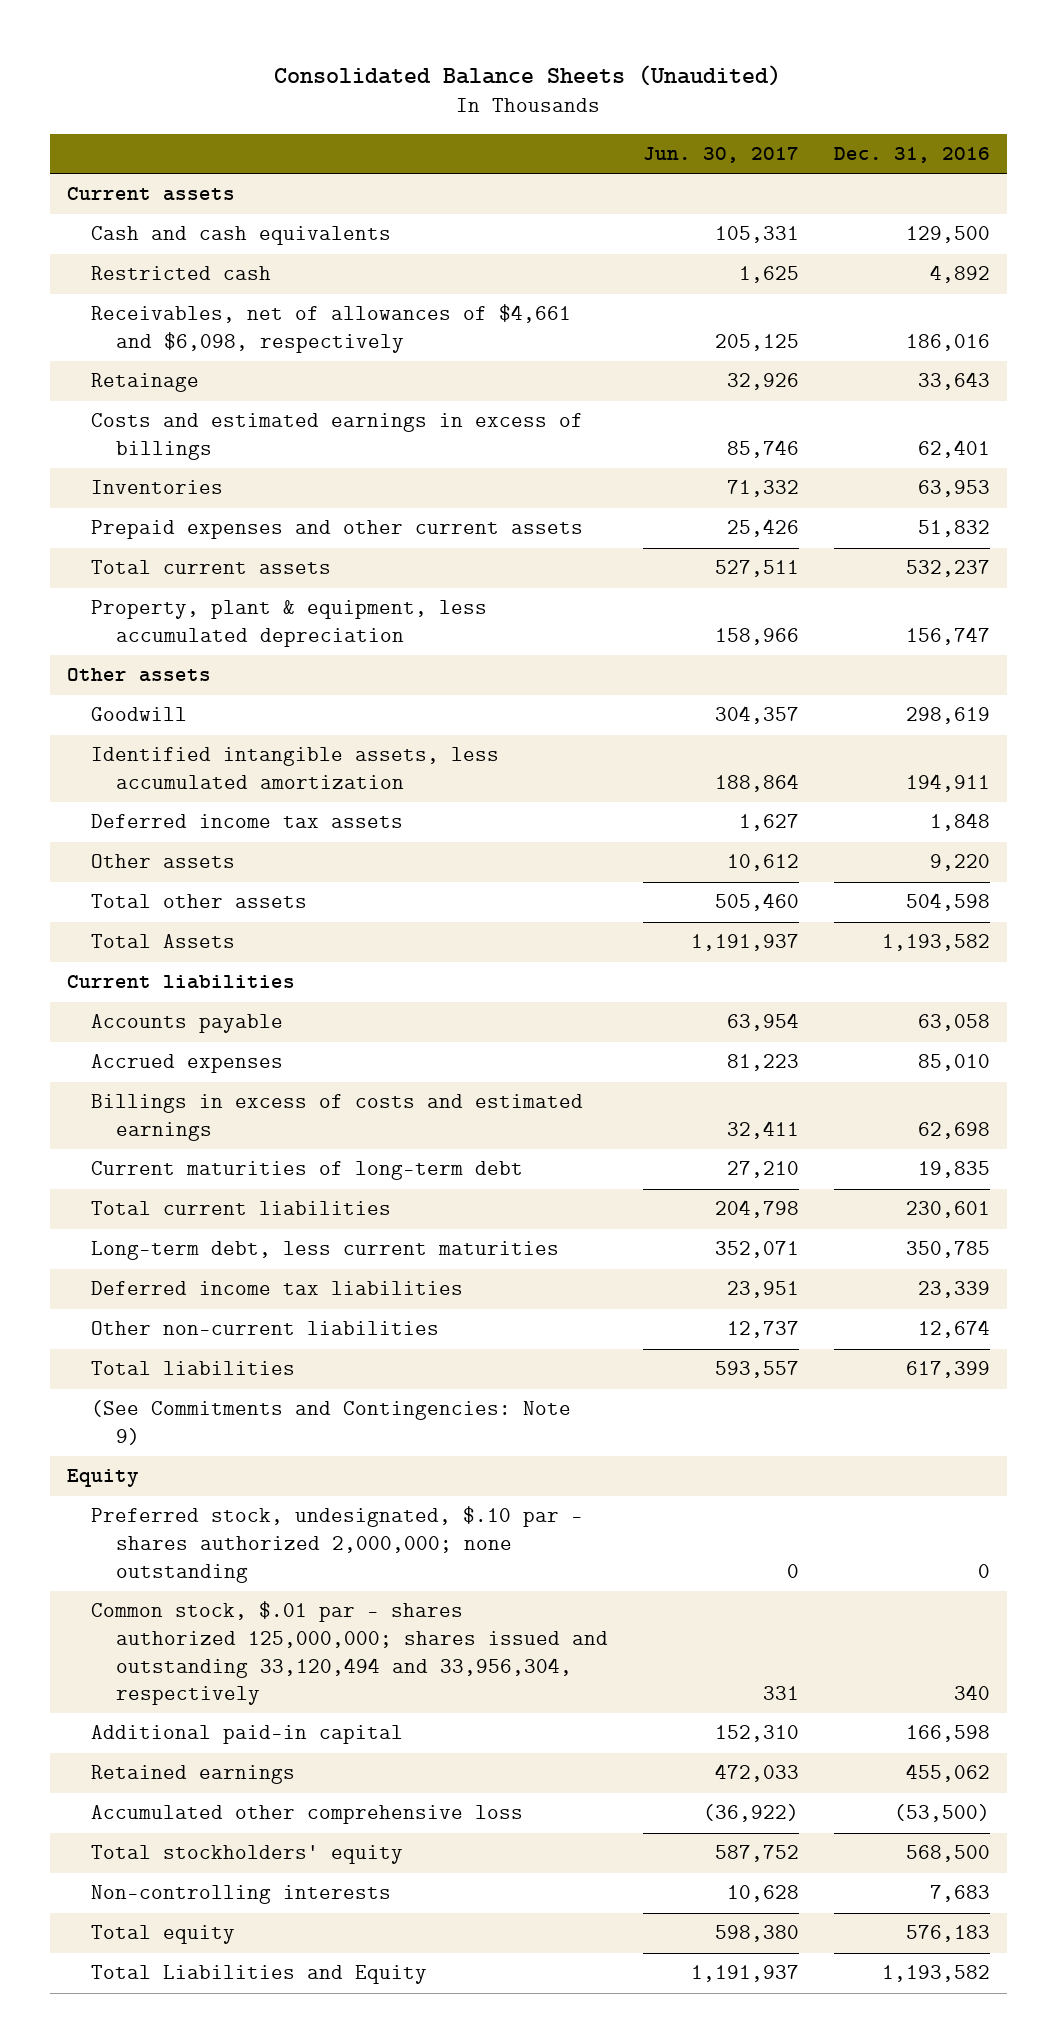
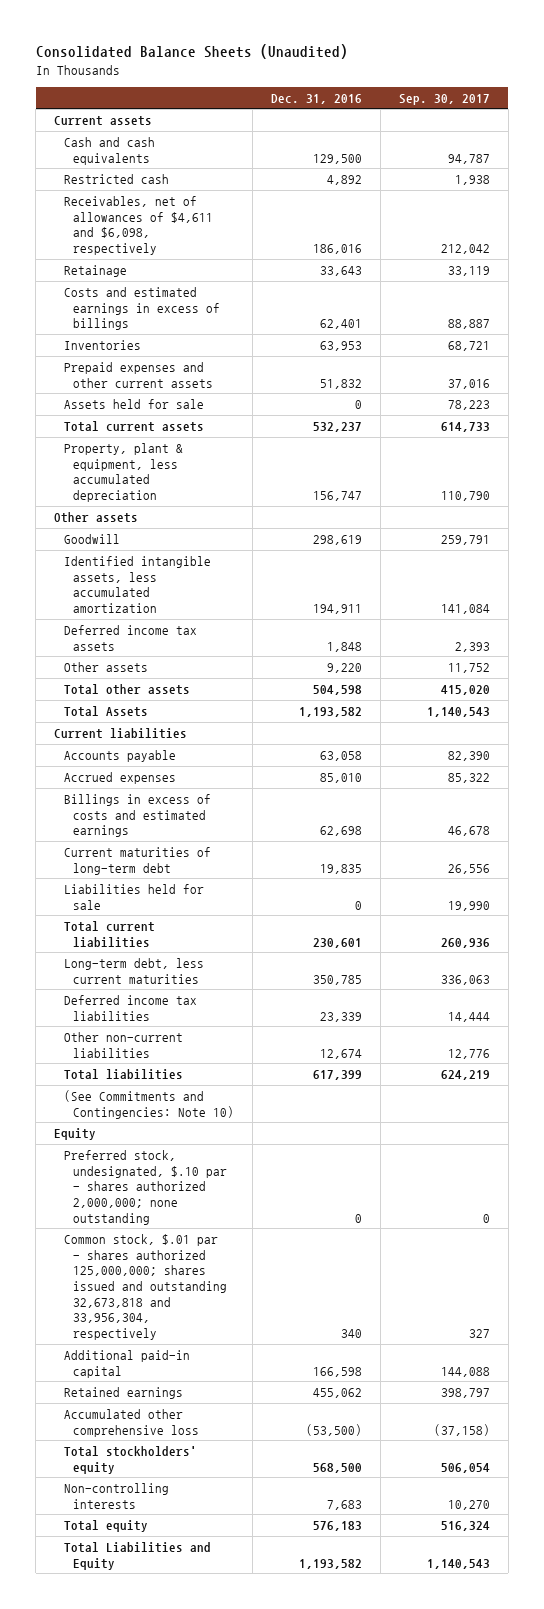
- | Jun. 30, 2017 | Dec. 31, 2016
+ | Dec. 31, 2016 | Sep. 30, 2017
- Receivables, net of allowances of $4,661 and $6,098, respectively | 205,125 | 186,016
+ Receivables, net of allowances of $4,611 and $6,098, respectively | 186,016 | 212,042
+ Assets held for sale | 0 | 78,223
+ Liabilities held for sale | 0 | 19,990
- (See Commitments and Contingencies: Note 9)
+ (See Commitments and Contingencies: Note 10)
- Common stock, $.01 par - shares authorized 125,000,000; shares issued and outstanding 33,120,494 and 33,956,304, respectively | 331 | 340
+ Common stock, $.01 par - shares authorized 125,000,000; shares issued and outstanding 32,673,818 and 33,956,304, respectively | 340 | 327

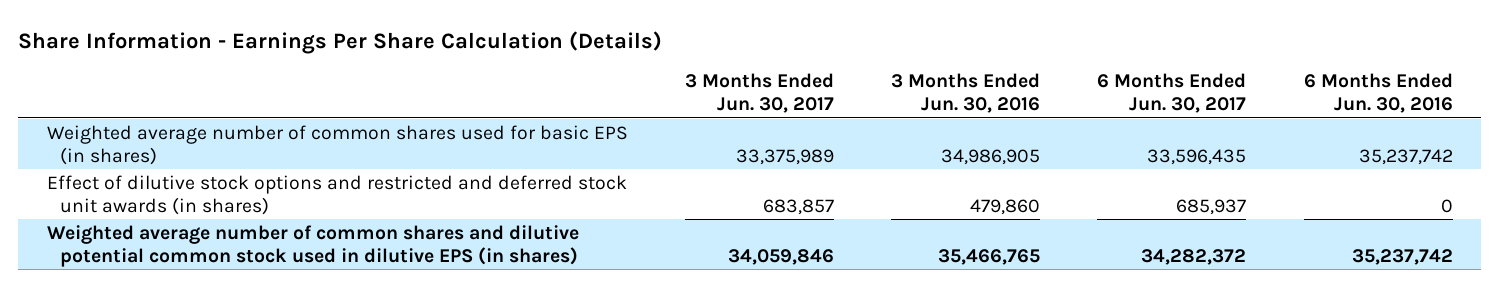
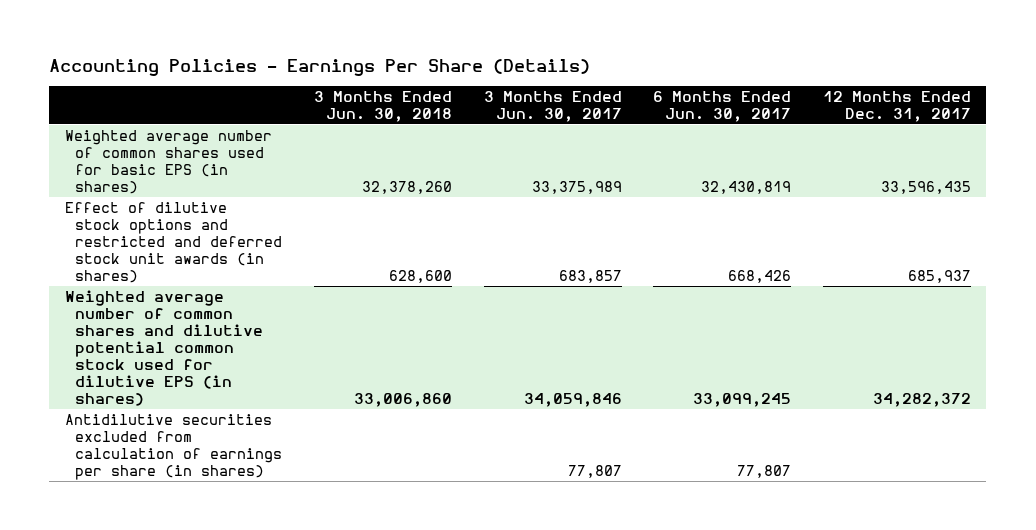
- Share Information - Earnings Per Share Calculation (Details)
+ Accounting Policies - Earnings Per Share (Details)
- | 3 Months Ended Jun. 30, 2017 | 3 Months Ended Jun. 30, 2016 | 6 Months Ended Jun. 30, 2017 | 6 Months Ended Jun. 30, 2016
+ | 3 Months Ended Jun. 30, 2018 | 3 Months Ended Jun. 30, 2017 | 6 Months Ended Jun. 30, 2017 | 12 Months Ended Dec. 31, 2017
- Weighted average number of common shares used for basic EPS (in shares) | 33,375,989 | 34,986,905 | 33,596,435 | 35,237,742
- Effect of dilutive stock options and restricted and deferred stock unit awards (in shares) | 683,857 | 479,860 | 685,937 | 0
- Weighted average number of common shares and dilutive potential common stock used in dilutive EPS (in shares) | 34,059,846 | 35,466,765 | 34,282,372 | 35,237,742
+ Weighted average number of common shares used for basic EPS (in shares) | 32,378,260 | 33,375,989 | 32,430,819 | 33,596,435
+ Effect of dilutive stock options and restricted and deferred stock unit awards (in shares) | 628,600 | 683,857 | 668,426 | 685,937
+ Weighted average number of common shares and dilutive potential common stock used for dilutive EPS (in shares) | 33,006,860 | 34,059,846 | 33,099,245 | 34,282,372
+ Antidilutive securities excluded from calculation of earnings per share (in shares) | | 77,807 | 77,807 |

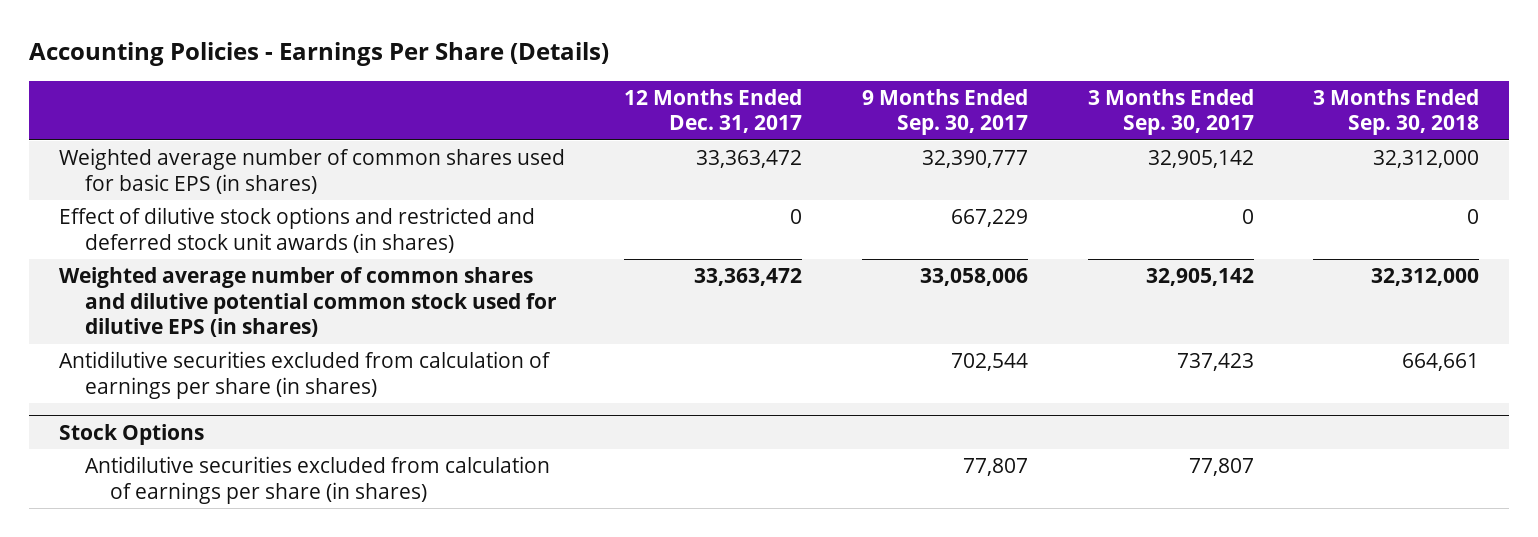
- | 3 Months Ended Jun. 30, 2018 | 3 Months Ended Jun. 30, 2017 | 6 Months Ended Jun. 30, 2017 | 12 Months Ended Dec. 31, 2017
+ | 12 Months Ended Dec. 31, 2017 | 9 Months Ended Sep. 30, 2017 | 3 Months Ended Sep. 30, 2017 | 3 Months Ended Sep. 30, 2018
- Weighted average number of common shares used for basic EPS (in shares) | 32,378,260 | 33,375,989 | 32,430,819 | 33,596,435
- Effect of dilutive stock options and restricted and deferred stock unit awards (in shares) | 628,600 | 683,857 | 668,426 | 685,937
- Weighted average number of common shares and dilutive potential common stock used for dilutive EPS (in shares) | 33,006,860 | 34,059,846 | 33,099,245 | 34,282,372
+ Weighted average number of common shares used for basic EPS (in shares) | 33,363,472 | 32,390,777 | 32,905,142 | 32,312,000
+ Effect of dilutive stock options and restricted and deferred stock unit awards (in shares) | 0 | 667,229 | 0 | 0
+ Weighted average number of common shares and dilutive potential common stock used for dilutive EPS (in shares) | 33,363,472 | 33,058,006 | 32,905,142 | 32,312,000
+ Stock Options
+ Antidilutive securities excluded from calculation of earnings per share (in shares) | | 77,807 | 77,807 |

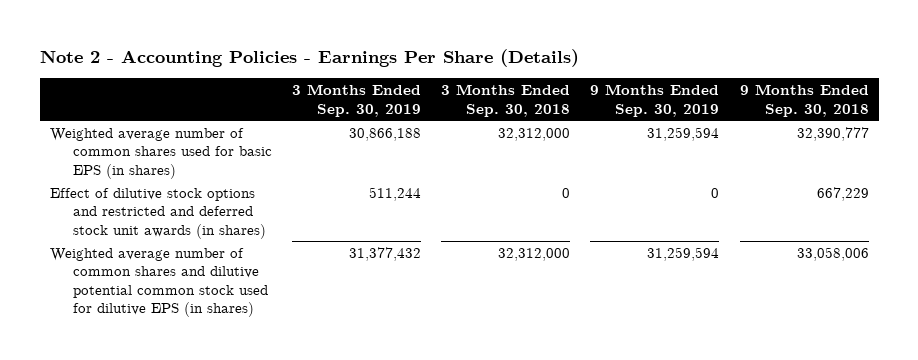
- Accounting Policies - Earnings Per Share (Details)
+ Note 2 - Accounting Policies - Earnings Per Share (Details)
- | 12 Months Ended Dec. 31, 2017 | 9 Months Ended Sep. 30, 2017 | 3 Months Ended Sep. 30, 2017 | 3 Months Ended Sep. 30, 2018
+ | 3 Months Ended Sep. 30, 2019 | 3 Months Ended Sep. 30, 2018 | 9 Months Ended Sep. 30, 2019 | 9 Months Ended Sep. 30, 2018
- Antidilutive securities excluded from calculation of earnings per share (in shares) | | 702,544 | 737,423 | 664,661
- Stock Options
- Antidilutive securities excluded from calculation of earnings per share (in shares) | | 77,807 | 77,807 |

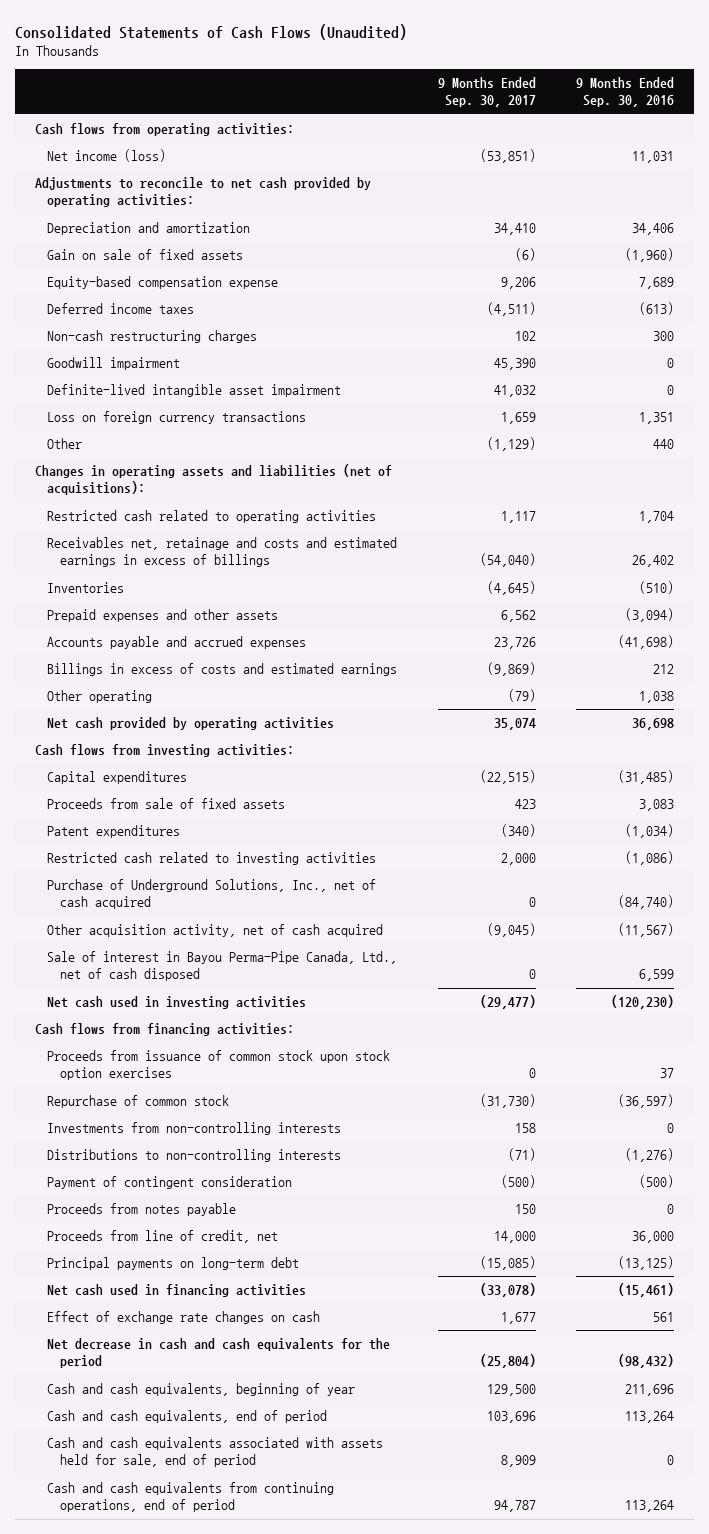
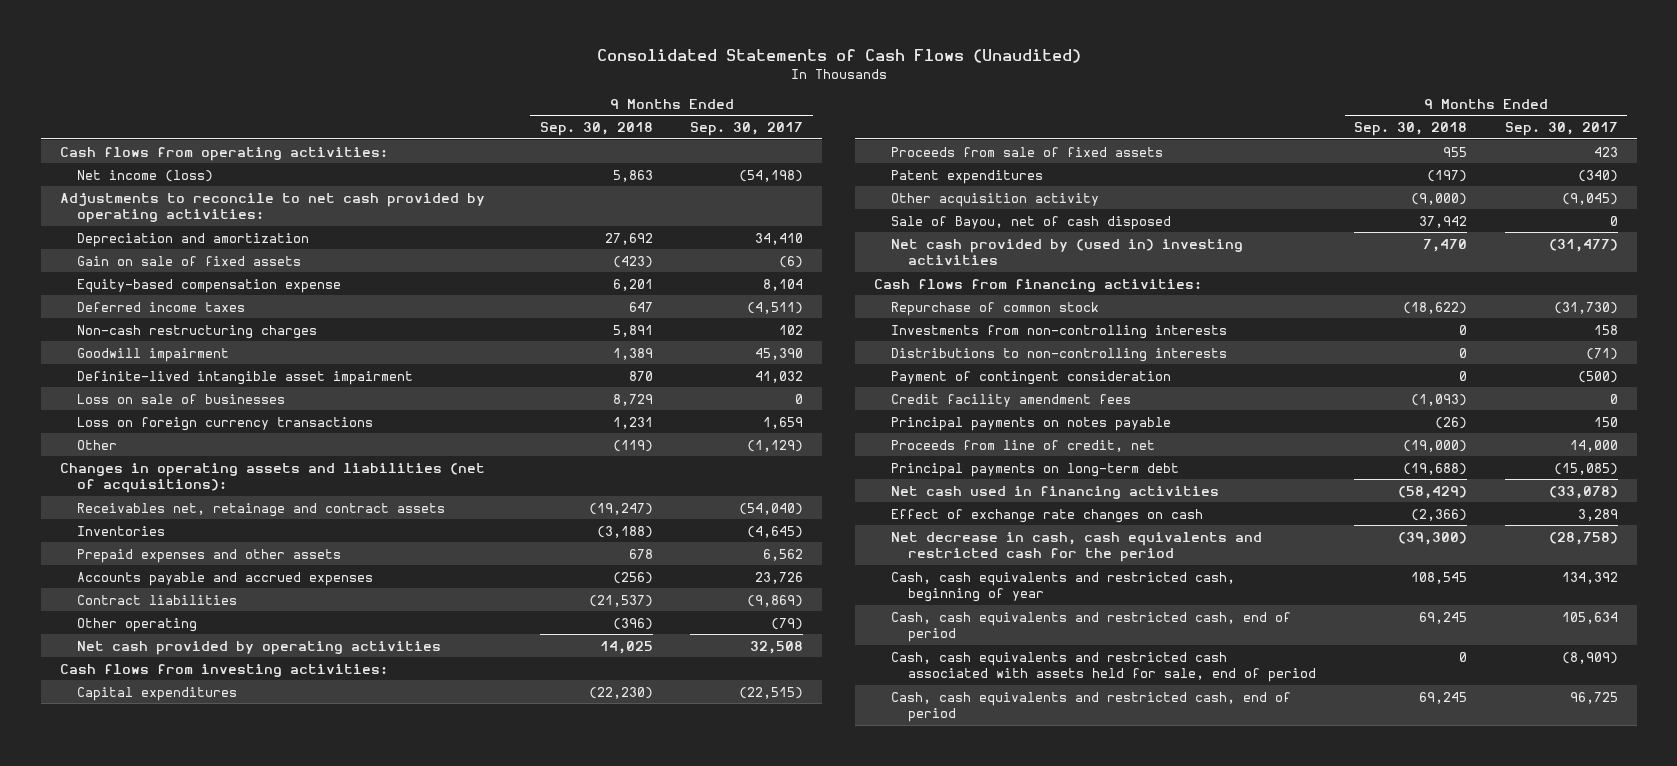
- | 9 Months Ended Sep. 30, 2017 | 9 Months Ended Sep. 30, 2016
+ | 9 Months Ended Sep. 30, 2018 | 9 Months Ended Sep. 30, 2017
- Net income (loss) | (53,851) | 11,031
+ Net income (loss) | 5,863 | (54,198)
- Equity-based compensation expense | 9,206 | 7,689
+ Equity-based compensation expense | 6,201 | 8,104
+ Loss on sale of businesses | 8,729 | 0
- Restricted cash related to operating activities | 1,117 | 1,704
- Receivables net, retainage and costs and estimated earnings in excess of billings | (54,040) | 26,402
+ Receivables net, retainage and contract assets | (19,247) | (54,040)
- Billings in excess of costs and estimated earnings | (9,869) | 212
+ Contract liabilities | (21,537) | (9,869)
- Net cash provided by operating activities | 35,074 | 36,698
+ Net cash provided by operating activities | 14,025 | 32,508
- Restricted cash related to investing activities | 2,000 | (1,086)
- Purchase of Underground Solutions, Inc., net of cash acquired | 0 | (84,740)
- Other acquisition activity, net of cash acquired | (9,045) | (11,567)
- Sale of interest in Bayou Perma-Pipe Canada, Ltd., net of cash disposed | 0 | 6,599
- Net cash used in investing activities | (29,477) | (120,230)
+ Other acquisition activity | (9,000) | (9,045)
+ Sale of Bayou, net of cash disposed | 37,942 | 0
+ Net cash provided by (used in) investing activities | 7,470 | (31,477)
- Proceeds from issuance of common stock upon stock option exercises | 0 | 37
- Proceeds from notes payable | 150 | 0
+ Credit facility amendment fees | (1,093) | 0
+ Principal payments on notes payable | (26) | 150
- Effect of exchange rate changes on cash | 1,677 | 561
- Net decrease in cash and cash equivalents for the period | (25,804) | (98,432)
- Cash and cash equivalents, beginning of year | 129,500 | 211,696
- Cash and cash equivalents, end of period | 103,696 | 113,264
- Cash and cash equivalents associated with assets held for sale, end of period | 8,909 | 0
- Cash and cash equivalents from continuing operations, end of period | 94,787 | 113,264
+ Effect of exchange rate changes on cash | (2,366) | 3,289
+ Net decrease in cash, cash equivalents and restricted cash for the period | (39,300) | (28,758)
+ Cash, cash equivalents and restricted cash, beginning of year | 108,545 | 134,392
+ Cash, cash equivalents and restricted cash, end of period | 69,245 | 105,634
+ Cash, cash equivalents and restricted cash associated with assets held for sale, end of period | 0 | (8,909)
+ Cash, cash equivalents and restricted cash, end of period | 69,245 | 96,725

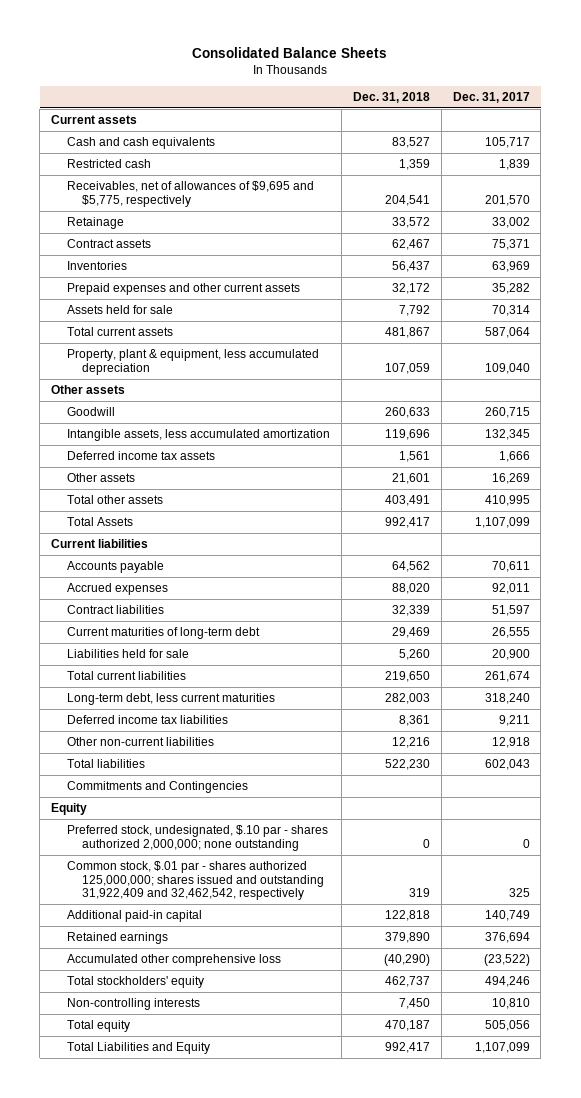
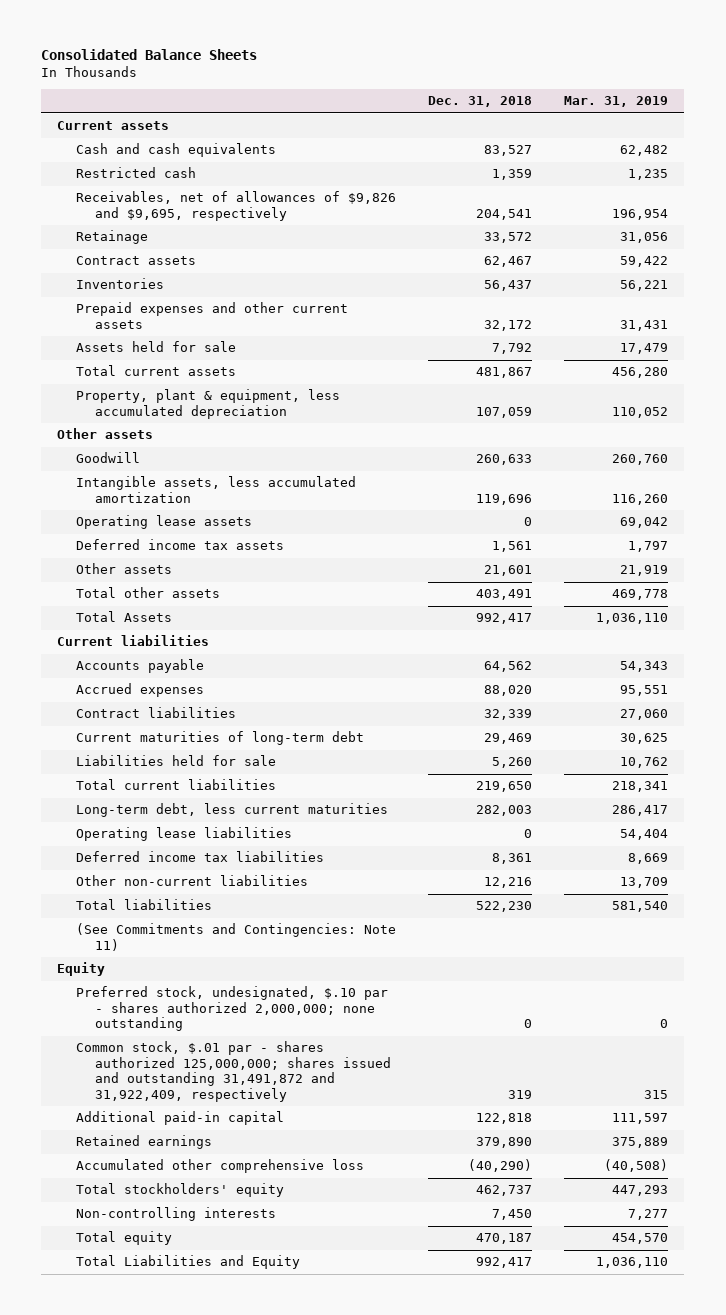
- | Dec. 31, 2018 | Dec. 31, 2017
+ | Dec. 31, 2018 | Mar. 31, 2019
- Receivables, net of allowances of $9,695 and $5,775, respectively | 204,541 | 201,570
+ Receivables, net of allowances of $9,826 and $9,695, respectively | 204,541 | 196,954
+ Operating lease assets | 0 | 69,042
+ Operating lease liabilities | 0 | 54,404
- Commitments and Contingencies
+ (See Commitments and Contingencies: Note 11)
- Common stock, $.01 par - shares authorized 125,000,000; shares issued and outstanding 31,922,409 and 32,462,542, respectively | 319 | 325
+ Common stock, $.01 par - shares authorized 125,000,000; shares issued and outstanding 31,491,872 and 31,922,409, respectively | 319 | 315

